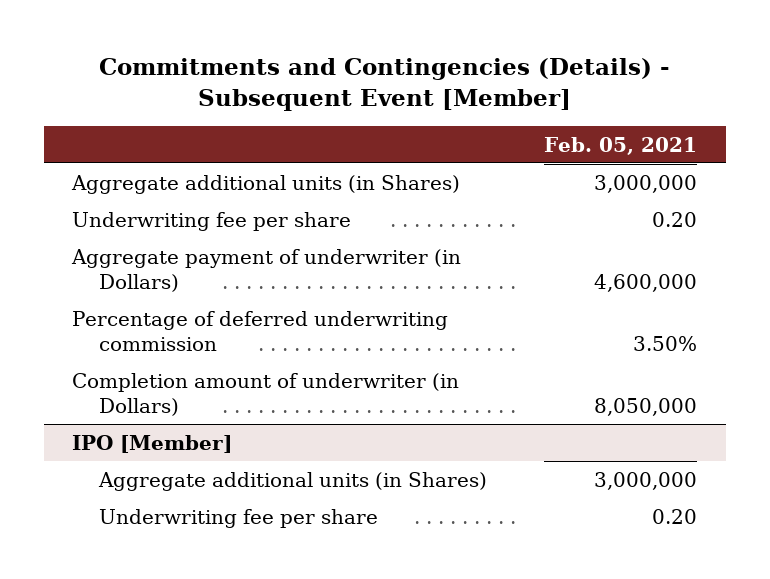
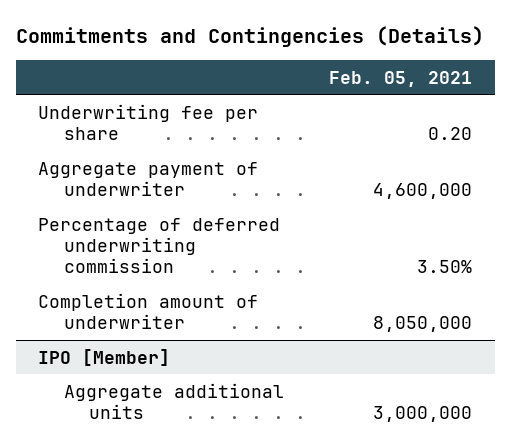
- Commitments and Contingencies (Details) - Subsequent Event [Member]
+ Commitments and Contingencies (Details)
- Aggregate additional units (in Shares) | 3,000,000
- Aggregate payment of underwriter (in Dollars) | 4,600,000
+ Aggregate payment of underwriter | 4,600,000
- Completion amount of underwriter (in Dollars) | 8,050,000
+ Completion amount of underwriter | 8,050,000
@ IPO [Member]
- Aggregate additional units (in Shares) | 3,000,000
- Underwriting fee per share | 0.20
+ Aggregate additional units | 3,000,000

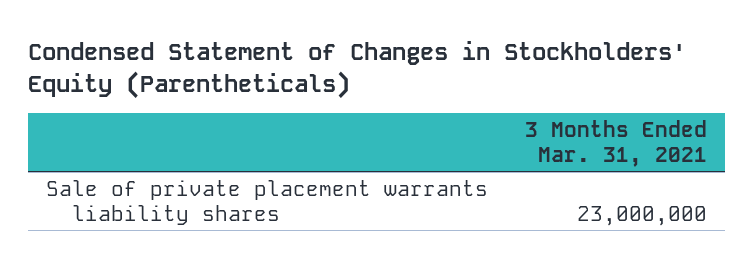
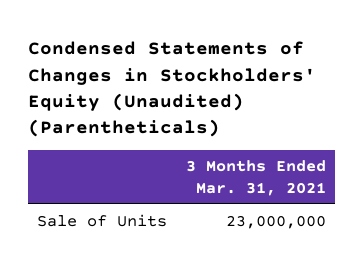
- Condensed Statement of Changes in Stockholders' Equity (Parentheticals)
+ Condensed Statements of Changes in Stockholders' Equity (Unaudited) (Parentheticals)
- Sale of private placement warrants liability shares | 23,000,000
+ Sale of Units | 23,000,000

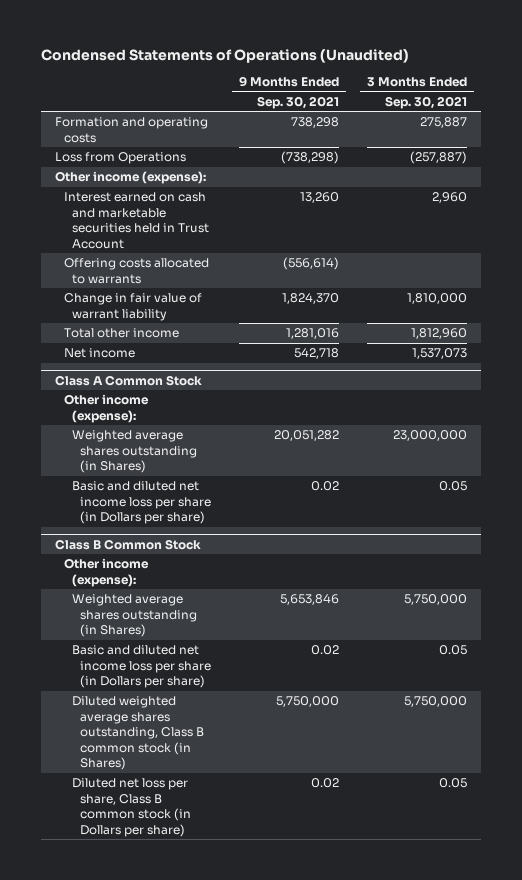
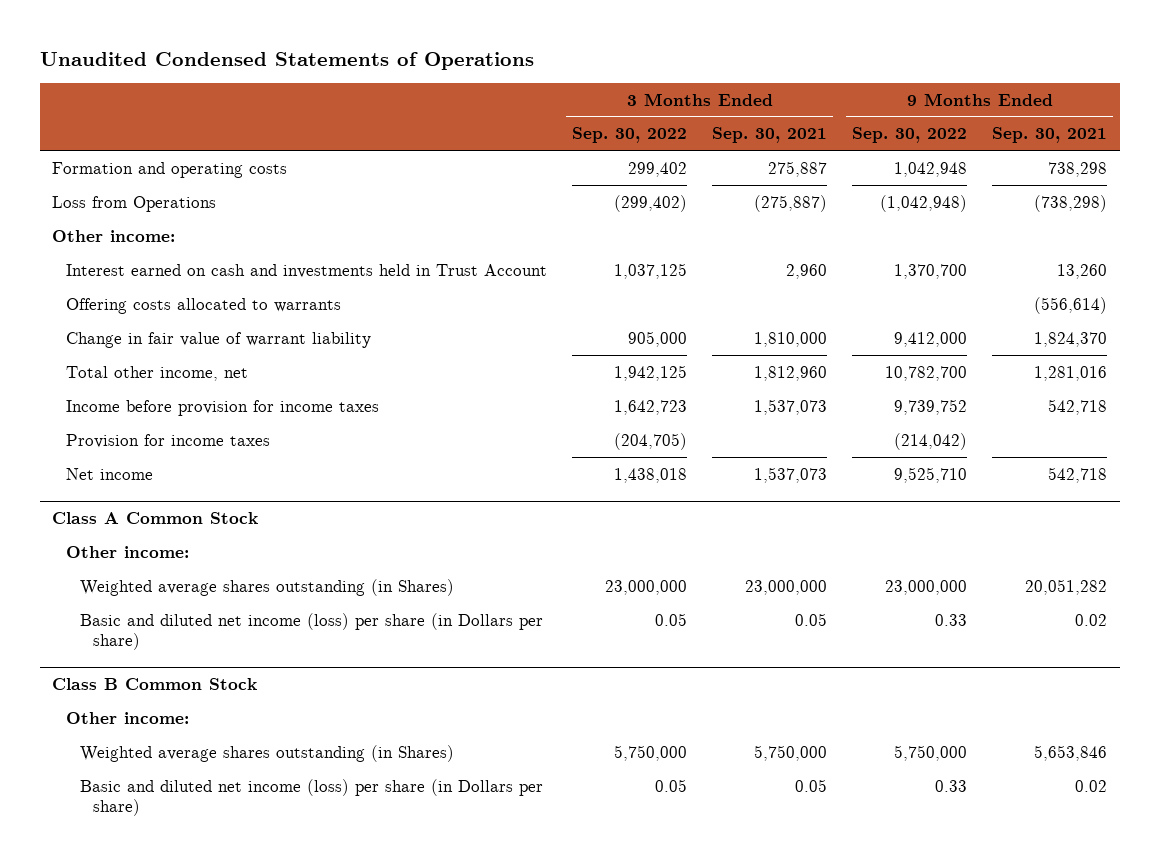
- Condensed Statements of Operations (Unaudited)
+ Unaudited Condensed Statements of Operations
- | 9 Months Ended Sep. 30, 2021 | 3 Months Ended Sep. 30, 2021
+ | 3 Months Ended Sep. 30, 2022 | 3 Months Ended Sep. 30, 2021 | 9 Months Ended Sep. 30, 2022 | 9 Months Ended Sep. 30, 2021
- Loss from Operations | (738,298) | (257,887)
- Other income (expense):
- Interest earned on cash and marketable securities held in Trust Account | 13,260 | 2,960
+ Loss from Operations | (299,402) | (275,887) | (1,042,948) | (738,298)
+ Other income:
+ Interest earned on cash and investments held in Trust Account | 1,037,125 | 2,960 | 1,370,700 | 13,260
- Total other income | 1,281,016 | 1,812,960
+ Total other income, net | 1,942,125 | 1,812,960 | 10,782,700 | 1,281,016
+ Income before provision for income taxes | 1,642,723 | 1,537,073 | 9,739,752 | 542,718
+ Provision for income taxes | (204,705) | | (214,042) |
@ Class A Common Stock
- Other income (expense):
+ Other income:
- Basic and diluted net income loss per share (in Dollars per share) | 0.02 | 0.05
+ Basic and diluted net income (loss) per share (in Dollars per share) | 0.05 | 0.05 | 0.33 | 0.02
@ Class B Common Stock
- Other income (expense):
+ Other income:
- Basic and diluted net income loss per share (in Dollars per share) | 0.02 | 0.05
- Diluted weighted average shares outstanding, Class B common stock (in Shares) | 5,750,000 | 5,750,000
- Diluted net loss per share, Class B common stock (in Dollars per share) | 0.02 | 0.05
+ Basic and diluted net income (loss) per share (in Dollars per share) | 0.05 | 0.05 | 0.33 | 0.02

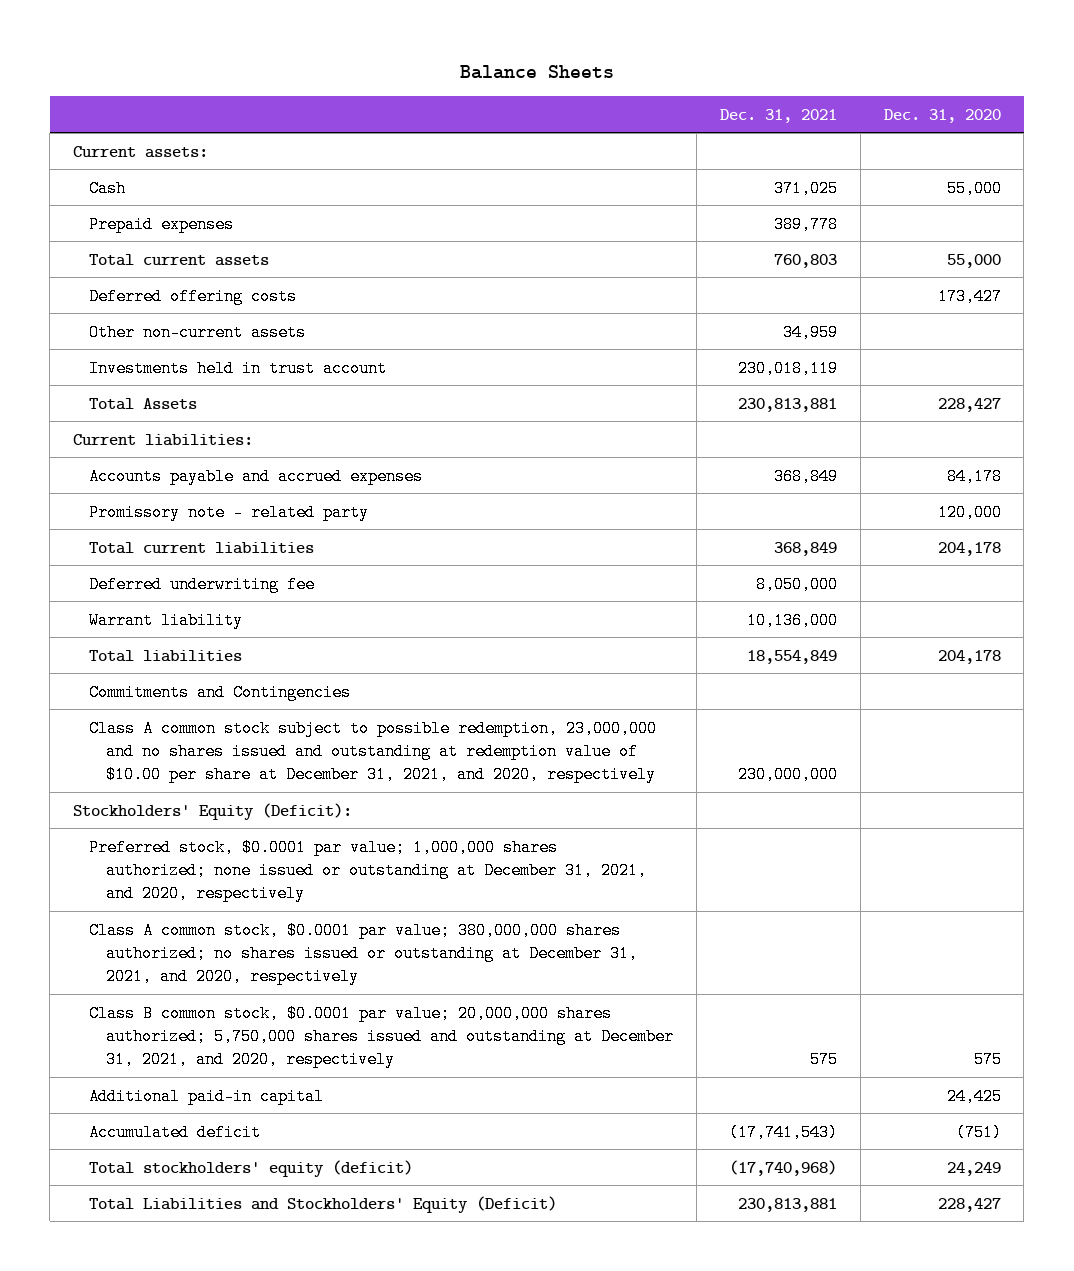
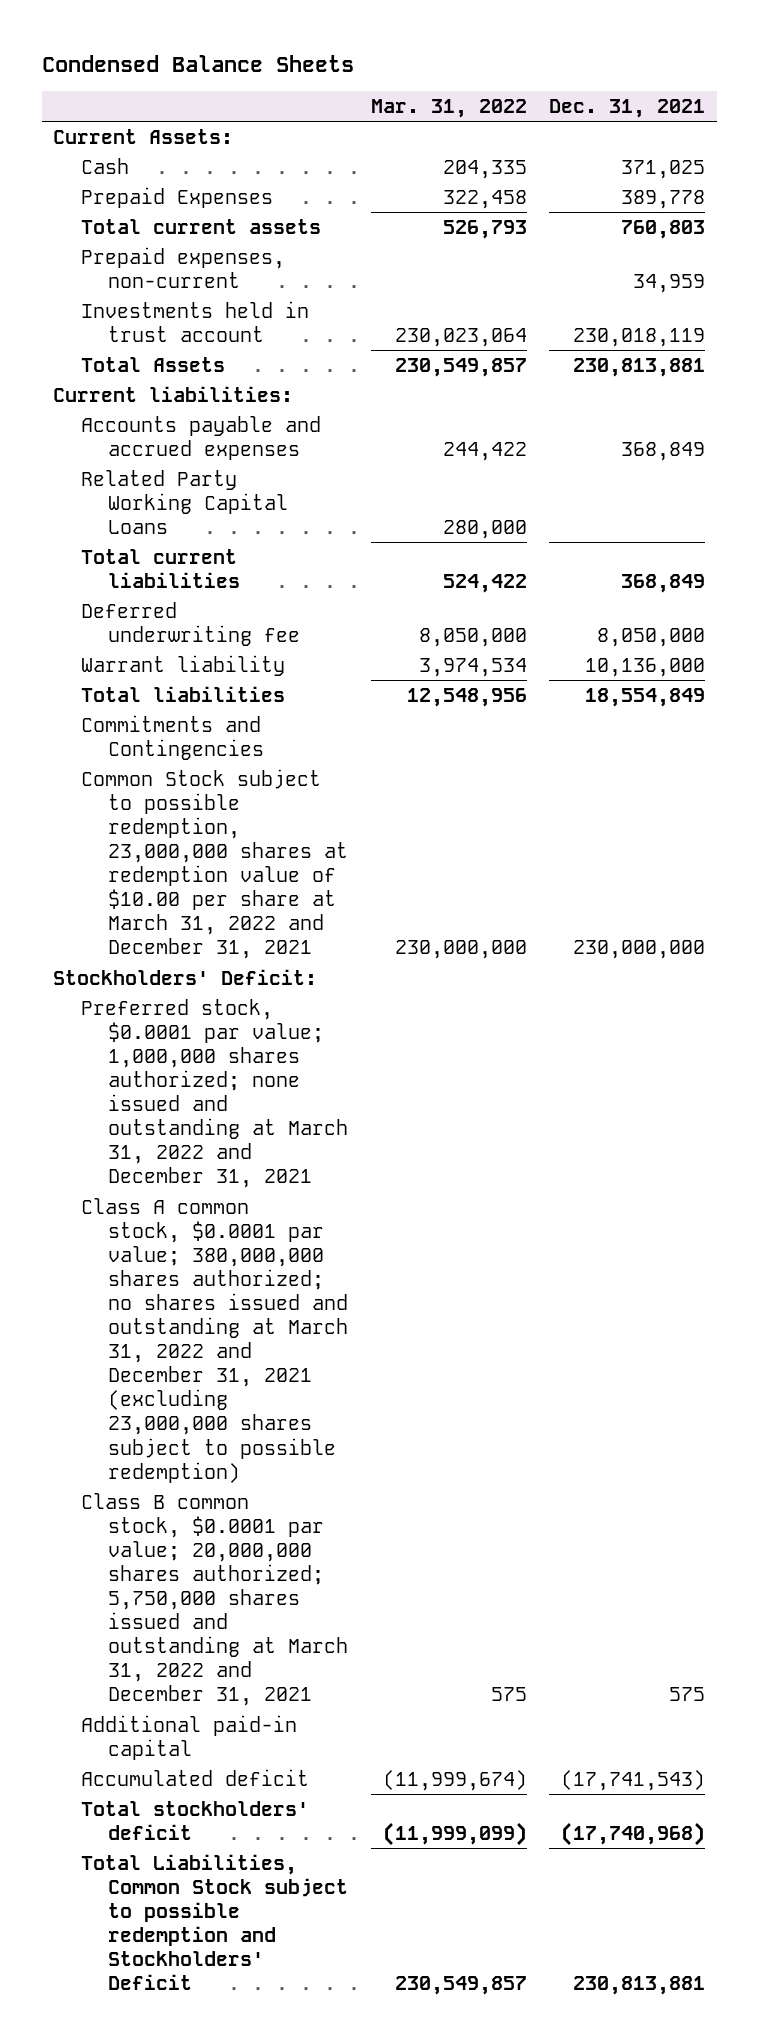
- Balance Sheets
+ Condensed Balance Sheets
- | Dec. 31, 2021 | Dec. 31, 2020
+ | Mar. 31, 2022 | Dec. 31, 2021
- Current assets:
+ Current Assets:
- Prepaid expenses | 389,778 |
+ Prepaid Expenses | 322,458 | 389,778
- Deferred offering costs | | 173,427
- Other non-current assets | 34,959 |
+ Prepaid expenses, non-current | | 34,959
- Promissory note - related party | | 120,000
+ Related Party Working Capital Loans | 280,000 |
- Class A common stock subject to possible redemption, 23,000,000 and no shares issued and outstanding at redemption value of $10.00 per share at December 31, 2021, and 2020, respectively | 230,000,000 |
- Stockholders' Equity (Deficit):
- Preferred stock, $0.0001 par value; 1,000,000 shares authorized; none issued or outstanding at December 31, 2021, and 2020, respectively
- Class A common stock, $0.0001 par value; 380,000,000 shares authorized; no shares issued or outstanding at December 31, 2021, and 2020, respectively
- Class B common stock, $0.0001 par value; 20,000,000 shares authorized; 5,750,000 shares issued and outstanding at December 31, 2021, and 2020, respectively | 575 | 575
+ Common Stock subject to possible redemption, 23,000,000 shares at redemption value of $10.00 per share at March 31, 2022 and December 31, 2021 | 230,000,000 | 230,000,000
+ Stockholders' Deficit:
+ Preferred stock, $0.0001 par value; 1,000,000 shares authorized; none issued and outstanding at March 31, 2022 and December 31, 2021
+ Class A common stock, $0.0001 par value; 380,000,000 shares authorized; no shares issued and outstanding at March 31, 2022 and December 31, 2021 (excluding 23,000,000 shares subject to possible redemption)
+ Class B common stock, $0.0001 par value; 20,000,000 shares authorized; 5,750,000 shares issued and outstanding at March 31, 2022 and December 31, 2021 | 575 | 575
- Total stockholders' equity (deficit) | (17,740,968) | 24,249
- Total Liabilities and Stockholders' Equity (Deficit) | 230,813,881 | 228,427
+ Total stockholders' deficit | (11,999,099) | (17,740,968)
+ Total Liabilities, Common Stock subject to possible redemption and Stockholders' Deficit | 230,549,857 | 230,813,881

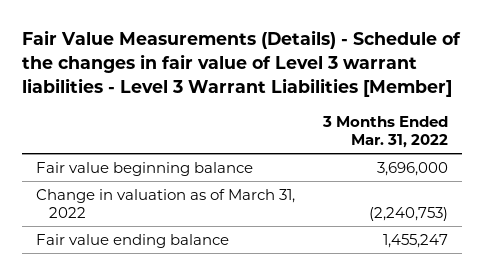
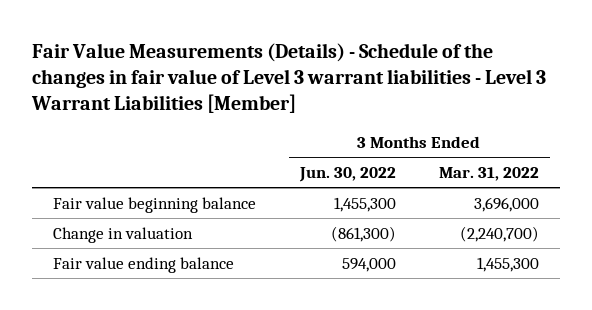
- | 3 Months Ended Mar. 31, 2022
+ | 3 Months Ended Jun. 30, 2022 | 3 Months Ended Mar. 31, 2022
- Change in valuation as of March 31, 2022 | (2,240,753)
- Fair value ending balance | 1,455,247
+ Change in valuation | (861,300) | (2,240,700)
+ Fair value ending balance | 594,000 | 1,455,300

